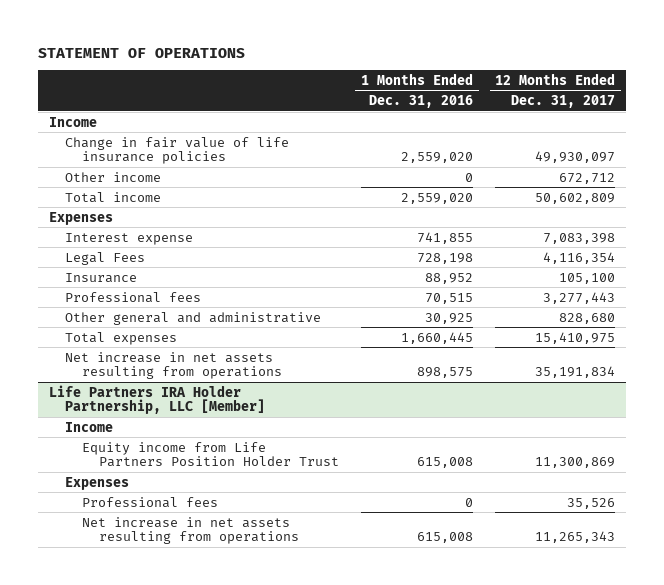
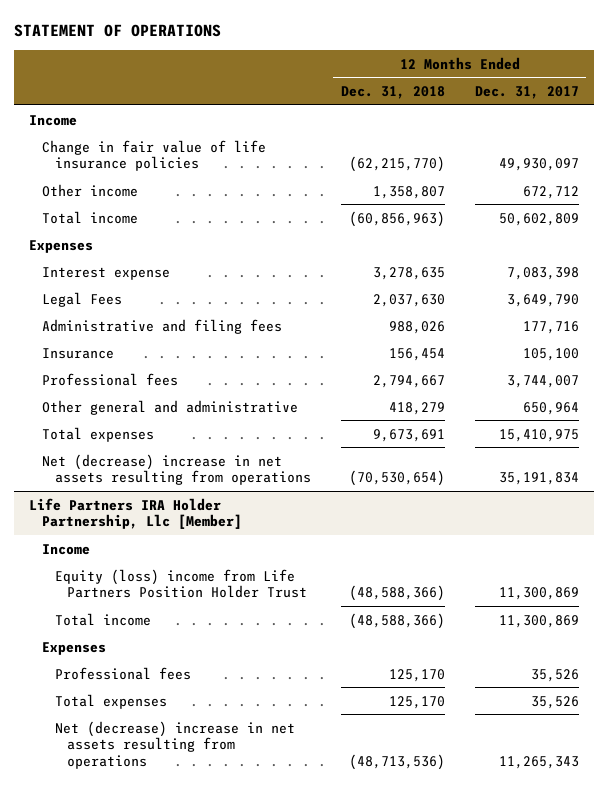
- | 1 Months Ended Dec. 31, 2016 | 12 Months Ended Dec. 31, 2017
+ | 12 Months Ended Dec. 31, 2018 | 12 Months Ended Dec. 31, 2017
- Legal Fees | 728,198 | 4,116,354
+ Legal Fees | 2,037,630 | 3,649,790
+ Administrative and filing fees | 988,026 | 177,716
- Professional fees | 70,515 | 3,277,443
- Other general and administrative | 30,925 | 828,680
+ Professional fees | 2,794,667 | 3,744,007
+ Other general and administrative | 418,279 | 650,964
- Net increase in net assets resulting from operations | 898,575 | 35,191,834
- Life Partners IRA Holder Partnership, LLC [Member]
+ Net (decrease) increase in net assets resulting from operations | (70,530,654) | 35,191,834
+ Life Partners IRA Holder Partnership, Llc [Member]
- Equity income from Life Partners Position Holder Trust | 615,008 | 11,300,869
+ Equity (loss) income from Life Partners Position Holder Trust | (48,588,366) | 11,300,869
+ Total income | (48,588,366) | 11,300,869
- Net increase in net assets resulting from operations | 615,008 | 11,265,343
+ Total expenses | 125,170 | 35,526
+ Net (decrease) increase in net assets resulting from operations | (48,713,536) | 11,265,343

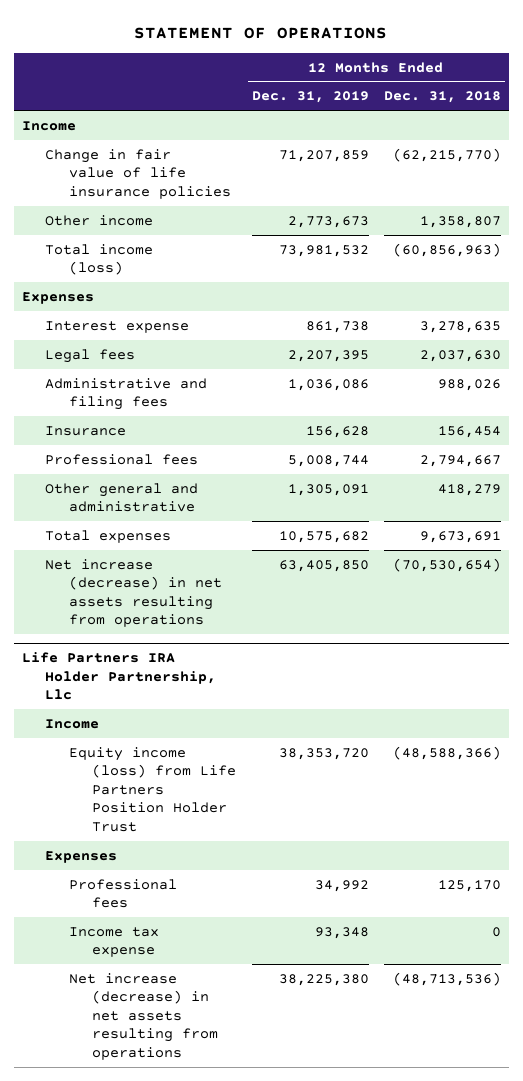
- | 12 Months Ended Dec. 31, 2018 | 12 Months Ended Dec. 31, 2017
+ | 12 Months Ended Dec. 31, 2019 | 12 Months Ended Dec. 31, 2018
- Total income | (60,856,963) | 50,602,809
+ Total income (loss) | 73,981,532 | (60,856,963)
- Legal Fees | 2,037,630 | 3,649,790
+ Legal fees | 2,207,395 | 2,037,630
- Net (decrease) increase in net assets resulting from operations | (70,530,654) | 35,191,834
- Life Partners IRA Holder Partnership, Llc [Member]
+ Net increase (decrease) in net assets resulting from operations | 63,405,850 | (70,530,654)
+ Life Partners IRA Holder Partnership, Llc
- Equity (loss) income from Life Partners Position Holder Trust | (48,588,366) | 11,300,869
- Total income | (48,588,366) | 11,300,869
+ Equity income (loss) from Life Partners Position Holder Trust | 38,353,720 | (48,588,366)
- Total expenses | 125,170 | 35,526
- Net (decrease) increase in net assets resulting from operations | (48,713,536) | 11,265,343
+ Income tax expense | 93,348 | 0
+ Net increase (decrease) in net assets resulting from operations | 38,225,380 | (48,713,536)

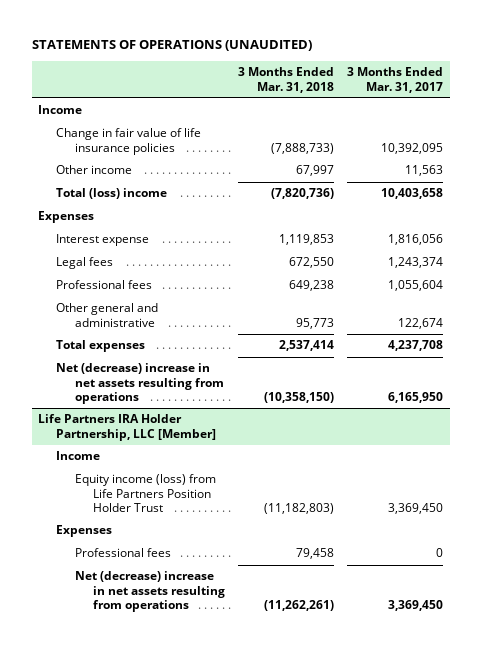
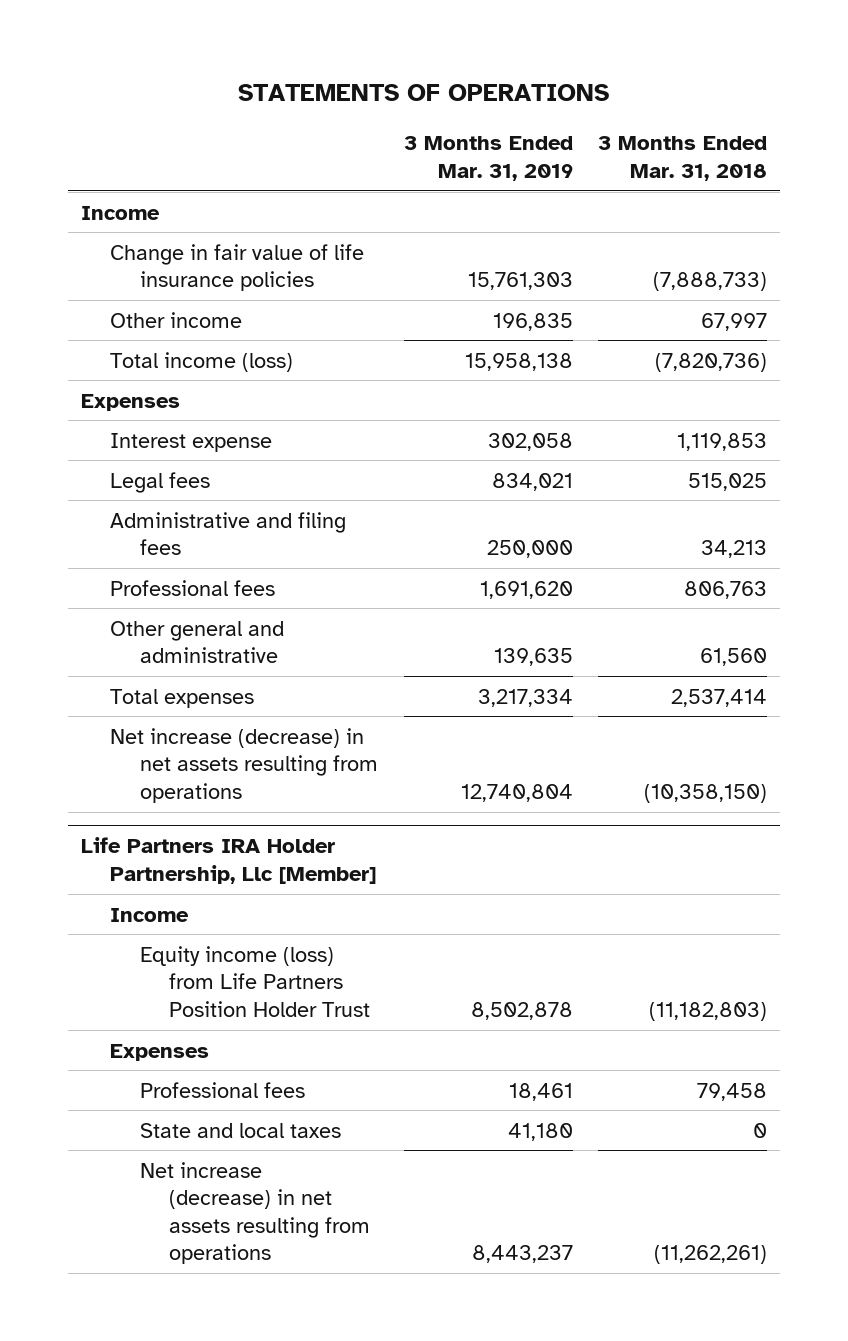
- STATEMENTS OF OPERATIONS (UNAUDITED)
+ STATEMENTS OF OPERATIONS
- | 3 Months Ended Mar. 31, 2018 | 3 Months Ended Mar. 31, 2017
+ | 3 Months Ended Mar. 31, 2019 | 3 Months Ended Mar. 31, 2018
- Total (loss) income | (7,820,736) | 10,403,658
+ Total income (loss) | 15,958,138 | (7,820,736)
- Legal fees | 672,550 | 1,243,374
- Professional fees | 649,238 | 1,055,604
- Other general and administrative | 95,773 | 122,674
+ Legal fees | 834,021 | 515,025
+ Administrative and filing fees | 250,000 | 34,213
+ Professional fees | 1,691,620 | 806,763
+ Other general and administrative | 139,635 | 61,560
- Net (decrease) increase in net assets resulting from operations | (10,358,150) | 6,165,950
- Life Partners IRA Holder Partnership, LLC [Member]
+ Net increase (decrease) in net assets resulting from operations | 12,740,804 | (10,358,150)
+ Life Partners IRA Holder Partnership, Llc [Member]
- Net (decrease) increase in net assets resulting from operations | (11,262,261) | 3,369,450
+ State and local taxes | 41,180 | 0
+ Net increase (decrease) in net assets resulting from operations | 8,443,237 | (11,262,261)

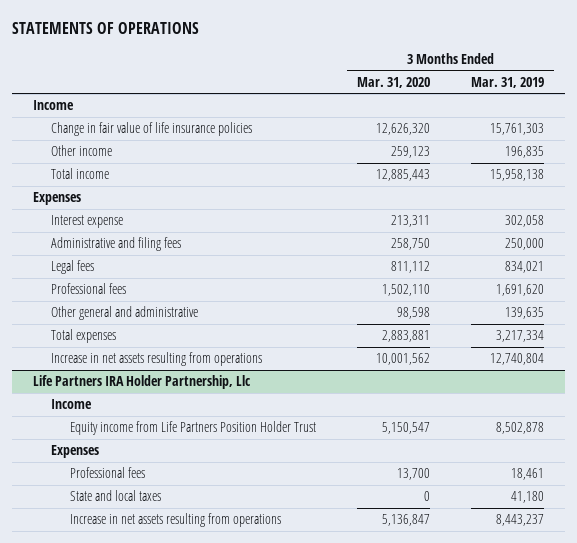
- | 3 Months Ended Mar. 31, 2019 | 3 Months Ended Mar. 31, 2018
+ | 3 Months Ended Mar. 31, 2020 | 3 Months Ended Mar. 31, 2019
- Total income (loss) | 15,958,138 | (7,820,736)
+ Total income | 12,885,443 | 15,958,138
moved down: Legal fees | 811,112 | 834,021
- Net increase (decrease) in net assets resulting from operations | 12,740,804 | (10,358,150)
- Life Partners IRA Holder Partnership, Llc [Member]
+ Increase in net assets resulting from operations | 10,001,562 | 12,740,804
+ Life Partners IRA Holder Partnership, Llc
- Equity income (loss) from Life Partners Position Holder Trust | 8,502,878 | (11,182,803)
+ Equity income from Life Partners Position Holder Trust | 5,150,547 | 8,502,878
- Net increase (decrease) in net assets resulting from operations | 8,443,237 | (11,262,261)
+ Increase in net assets resulting from operations | 5,136,847 | 8,443,237

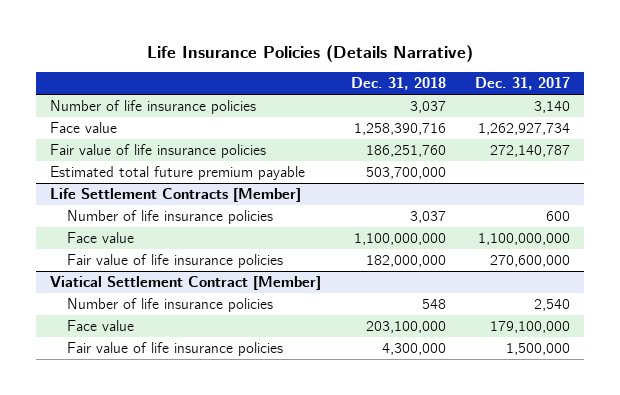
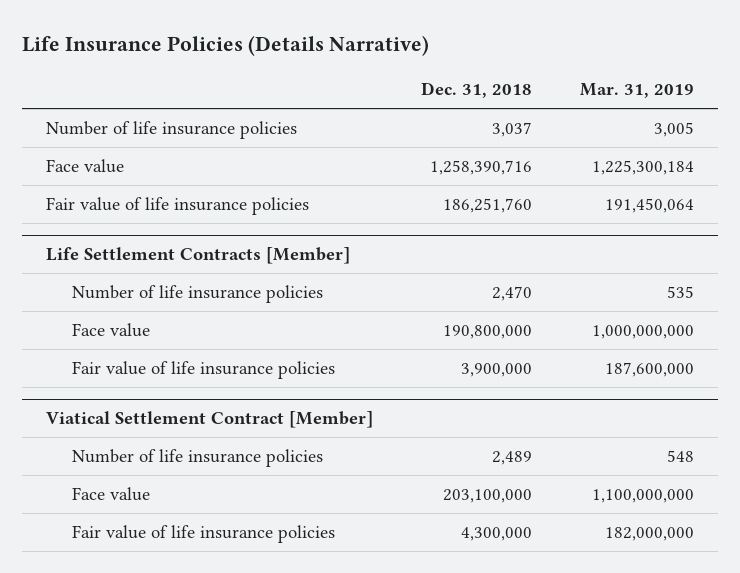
- | Dec. 31, 2018 | Dec. 31, 2017
+ | Dec. 31, 2018 | Mar. 31, 2019
- Estimated total future premium payable | 503,700,000 |
@ Life Settlement Contracts [Member]
- Number of life insurance policies | 3,037 | 600
- Face value | 1,100,000,000 | 1,100,000,000
- Fair value of life insurance policies | 182,000,000 | 270,600,000
+ Number of life insurance policies | 2,470 | 535
+ Face value | 190,800,000 | 1,000,000,000
+ Fair value of life insurance policies | 3,900,000 | 187,600,000
@ Viatical Settlement Contract [Member]
- Number of life insurance policies | 548 | 2,540
+ Number of life insurance policies | 2,489 | 548

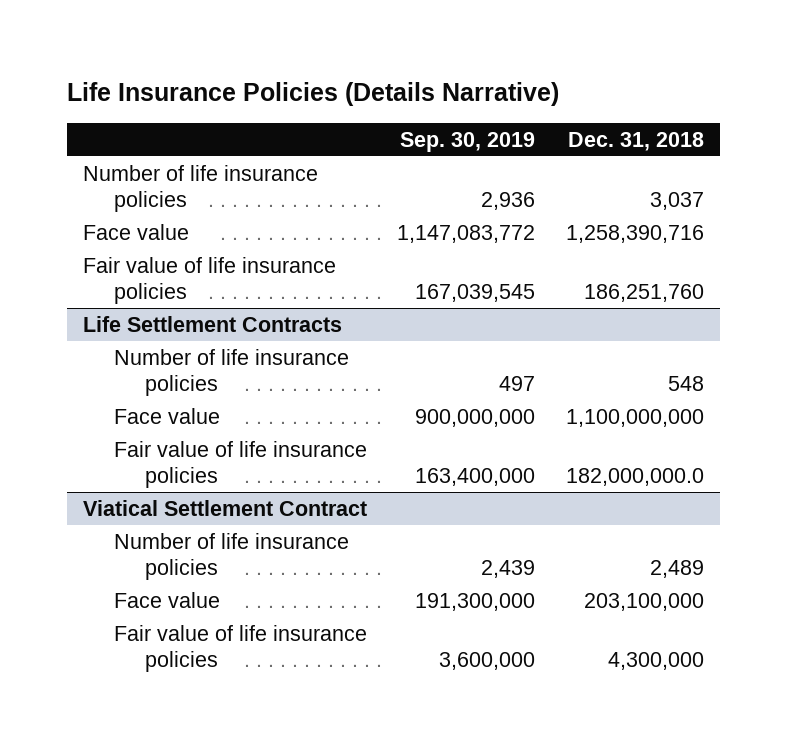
- | Dec. 31, 2018 | Mar. 31, 2019
+ | Sep. 30, 2019 | Dec. 31, 2018
- Life Settlement Contracts [Member]
- Number of life insurance policies | 2,470 | 535
- Face value | 190,800,000 | 1,000,000,000
- Fair value of life insurance policies | 3,900,000 | 187,600,000
- Viatical Settlement Contract [Member]
+ Life Settlement Contracts
+ Number of life insurance policies | 497 | 548
+ Face value | 900,000,000 | 1,100,000,000
+ Fair value of life insurance policies | 163,400,000 | 182,000,000.0
+ Viatical Settlement Contract

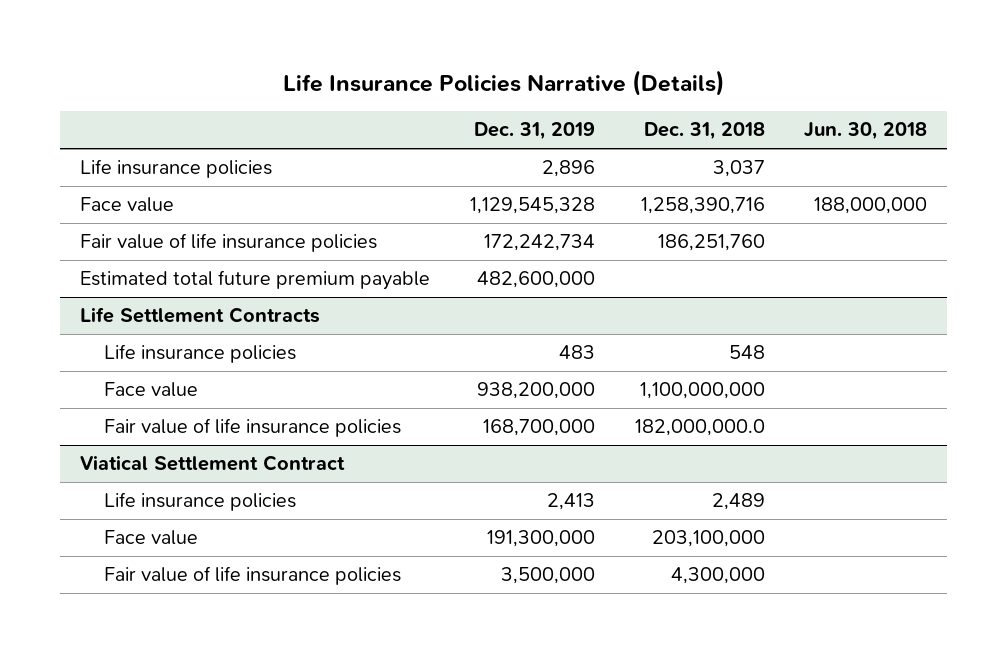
- Life Insurance Policies (Details Narrative)
+ Life Insurance Policies Narrative (Details)
- | Sep. 30, 2019 | Dec. 31, 2018
+ | Dec. 31, 2019 | Dec. 31, 2018 | Jun. 30, 2018
- Number of life insurance policies | 2,936 | 3,037
+ Life insurance policies | 2,896 | 3,037 |
+ Estimated total future premium payable | 482,600,000 | |
@ Life Settlement Contracts
- Number of life insurance policies | 497 | 548
+ Life insurance policies | 483 | 548 |
@ Viatical Settlement Contract
- Number of life insurance policies | 2,439 | 2,489
+ Life insurance policies | 2,413 | 2,489 |

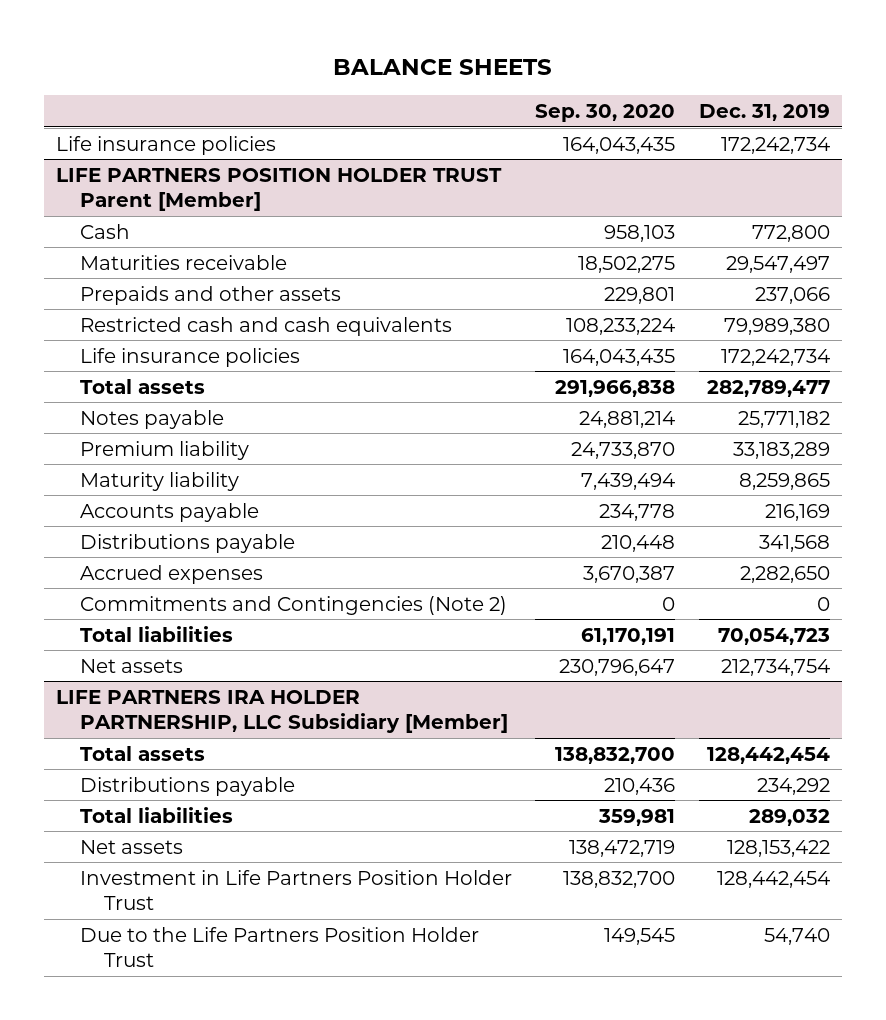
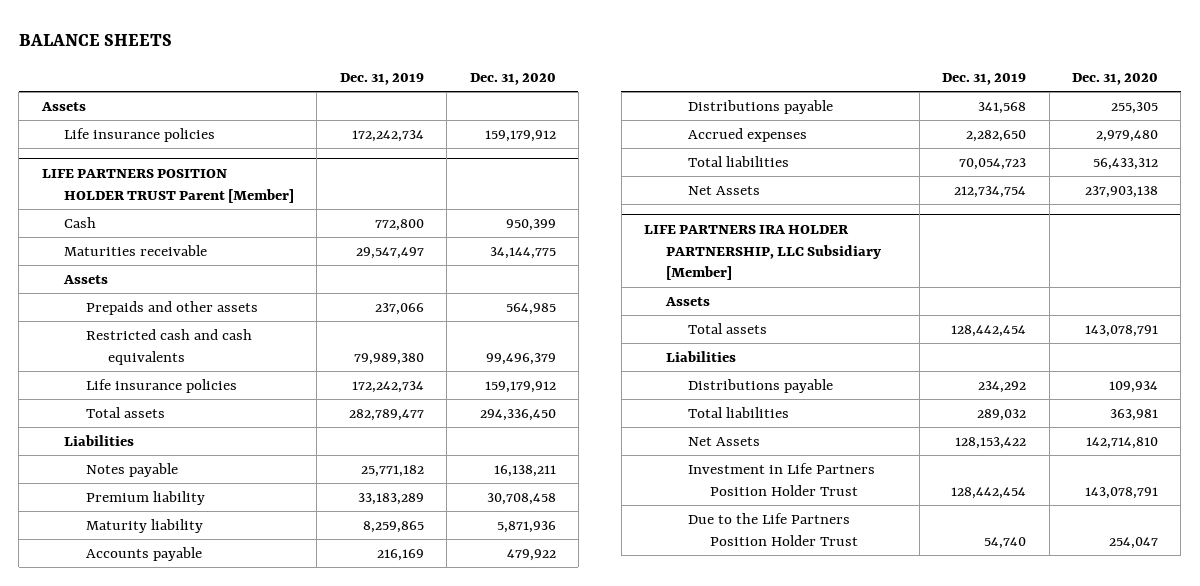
- | Sep. 30, 2020 | Dec. 31, 2019
+ | Dec. 31, 2019 | Dec. 31, 2020
+ Assets
@ LIFE PARTNERS POSITION HOLDER TRUST Parent [Member]
+ Assets
+ Liabilities
- Commitments and Contingencies (Note 2) | 0 | 0
- Net assets | 230,796,647 | 212,734,754
+ Net Assets | 212,734,754 | 237,903,138
@ LIFE PARTNERS IRA HOLDER PARTNERSHIP, LLC Subsidiary [Member]
+ Assets
+ Liabilities
- Net assets | 138,472,719 | 128,153,422
+ Net Assets | 128,153,422 | 142,714,810

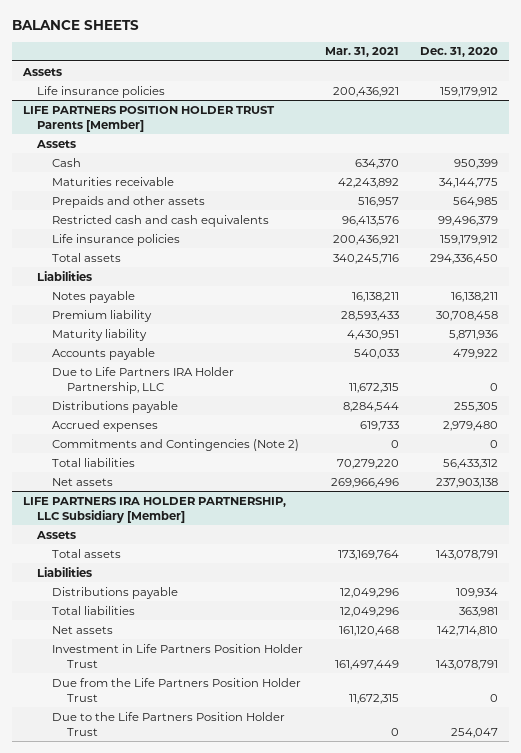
- | Dec. 31, 2019 | Dec. 31, 2020
+ | Mar. 31, 2021 | Dec. 31, 2020
- LIFE PARTNERS POSITION HOLDER TRUST Parent [Member]
+ LIFE PARTNERS POSITION HOLDER TRUST Parents [Member]
+ Assets
- Assets
+ Due to Life Partners IRA Holder Partnership, LLC | 11,672,315 | 0
+ Commitments and Contingencies (Note 2) | 0 | 0
- Net Assets | 212,734,754 | 237,903,138
+ Net assets | 269,966,496 | 237,903,138
@ LIFE PARTNERS IRA HOLDER PARTNERSHIP, LLC Subsidiary [Member]
- Net Assets | 128,153,422 | 142,714,810
+ Net assets | 161,120,468 | 142,714,810
+ Due from the Life Partners Position Holder Trust | 11,672,315 | 0

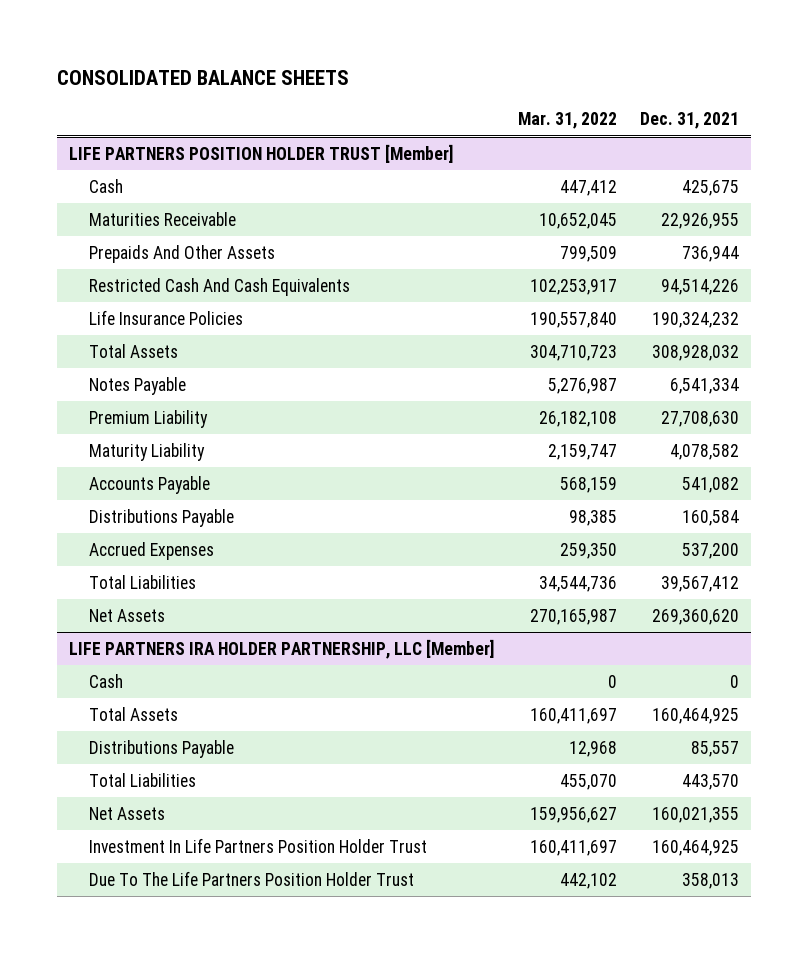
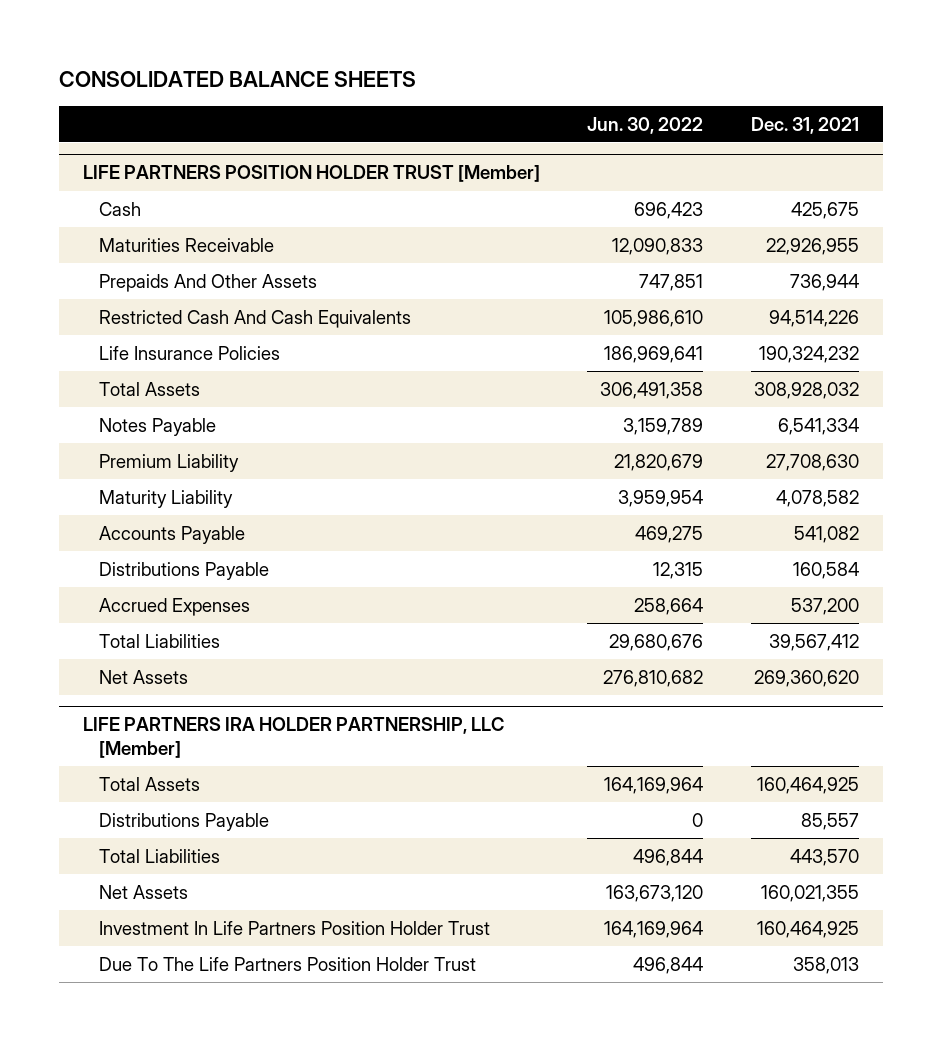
- | Mar. 31, 2022 | Dec. 31, 2021
+ | Jun. 30, 2022 | Dec. 31, 2021
@ LIFE PARTNERS IRA HOLDER PARTNERSHIP, LLC [Member]
- Cash | 0 | 0

